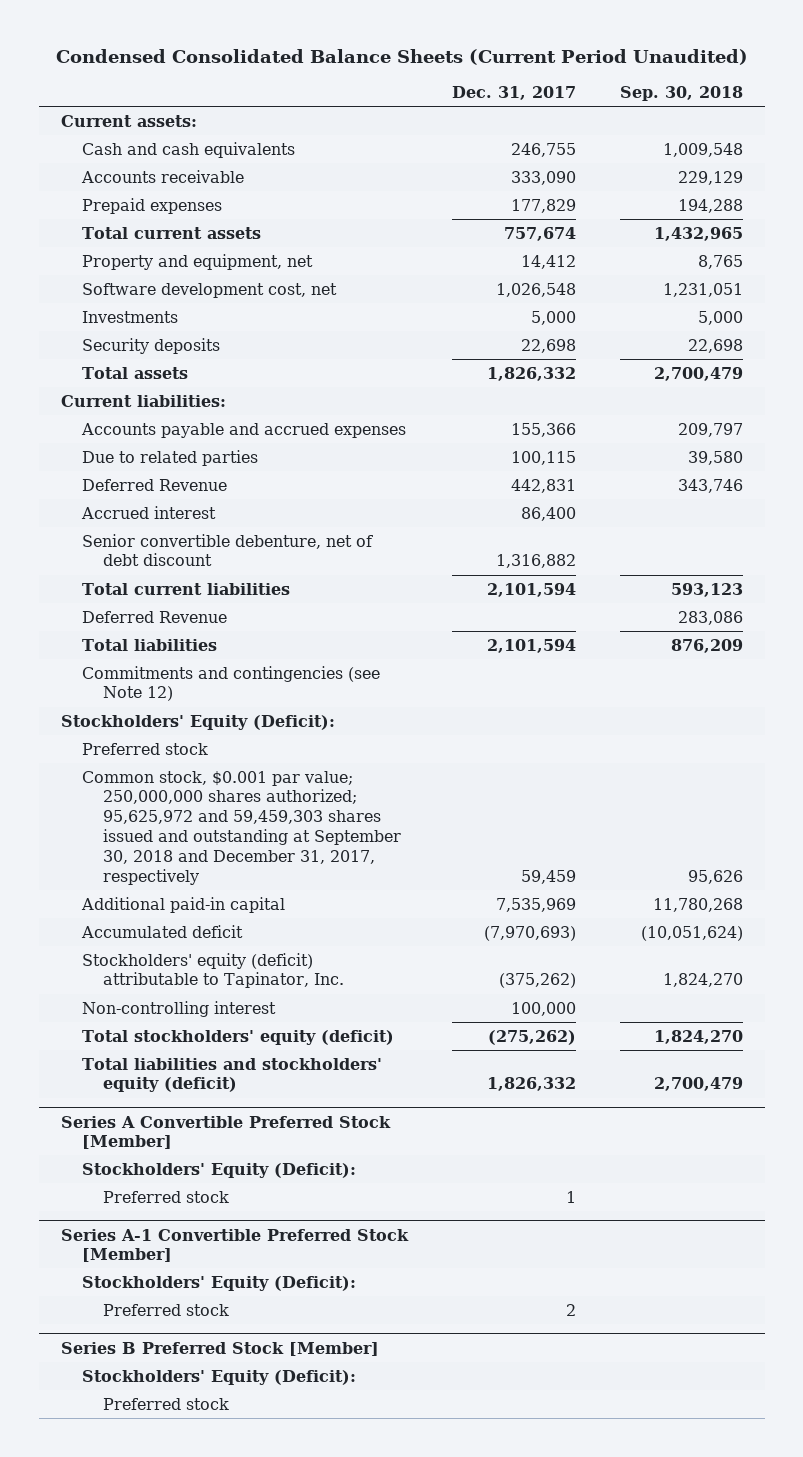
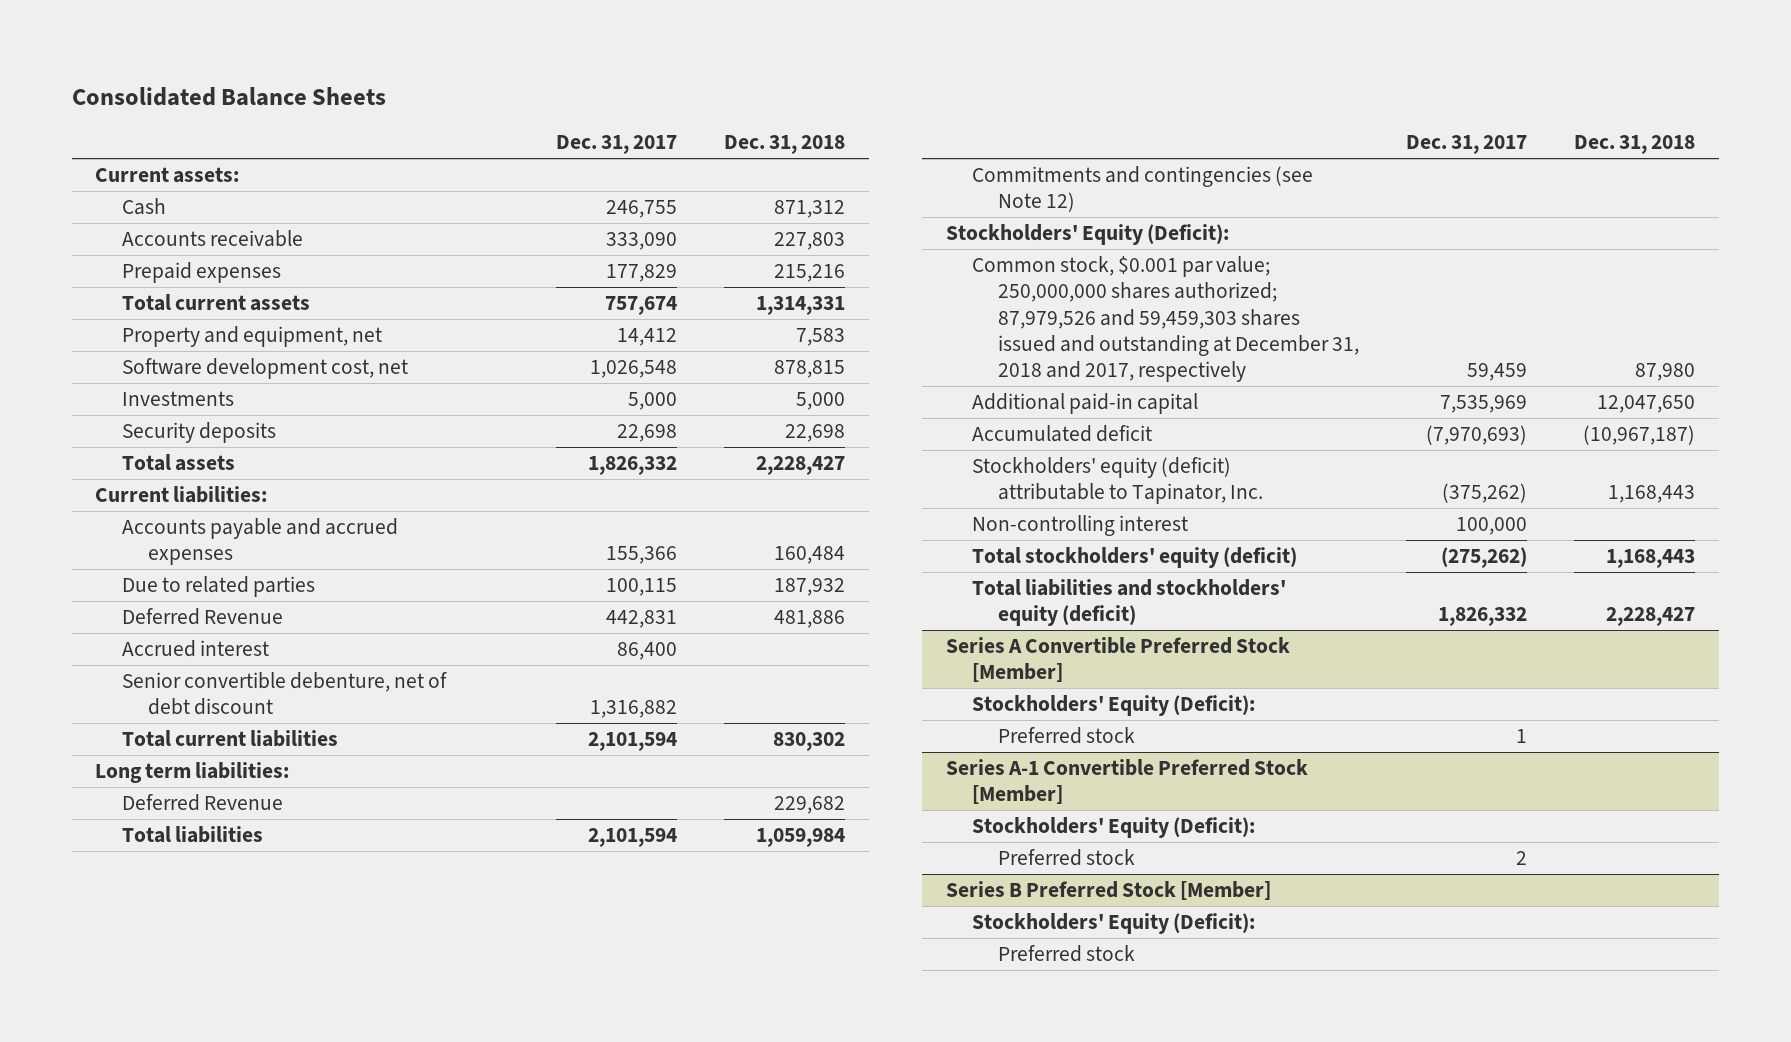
- Condensed Consolidated Balance Sheets (Current Period Unaudited)
+ Consolidated Balance Sheets
- | Dec. 31, 2017 | Sep. 30, 2018
+ | Dec. 31, 2017 | Dec. 31, 2018
- Cash and cash equivalents | 246,755 | 1,009,548
+ Cash | 246,755 | 871,312
+ Long term liabilities:
- Preferred stock
- Common stock, $0.001 par value; 250,000,000 shares authorized; 95,625,972 and 59,459,303 shares issued and outstanding at September 30, 2018 and December 31, 2017, respectively | 59,459 | 95,626
+ Common stock, $0.001 par value; 250,000,000 shares authorized; 87,979,526 and 59,459,303 shares issued and outstanding at December 31, 2018 and 2017, respectively | 59,459 | 87,980

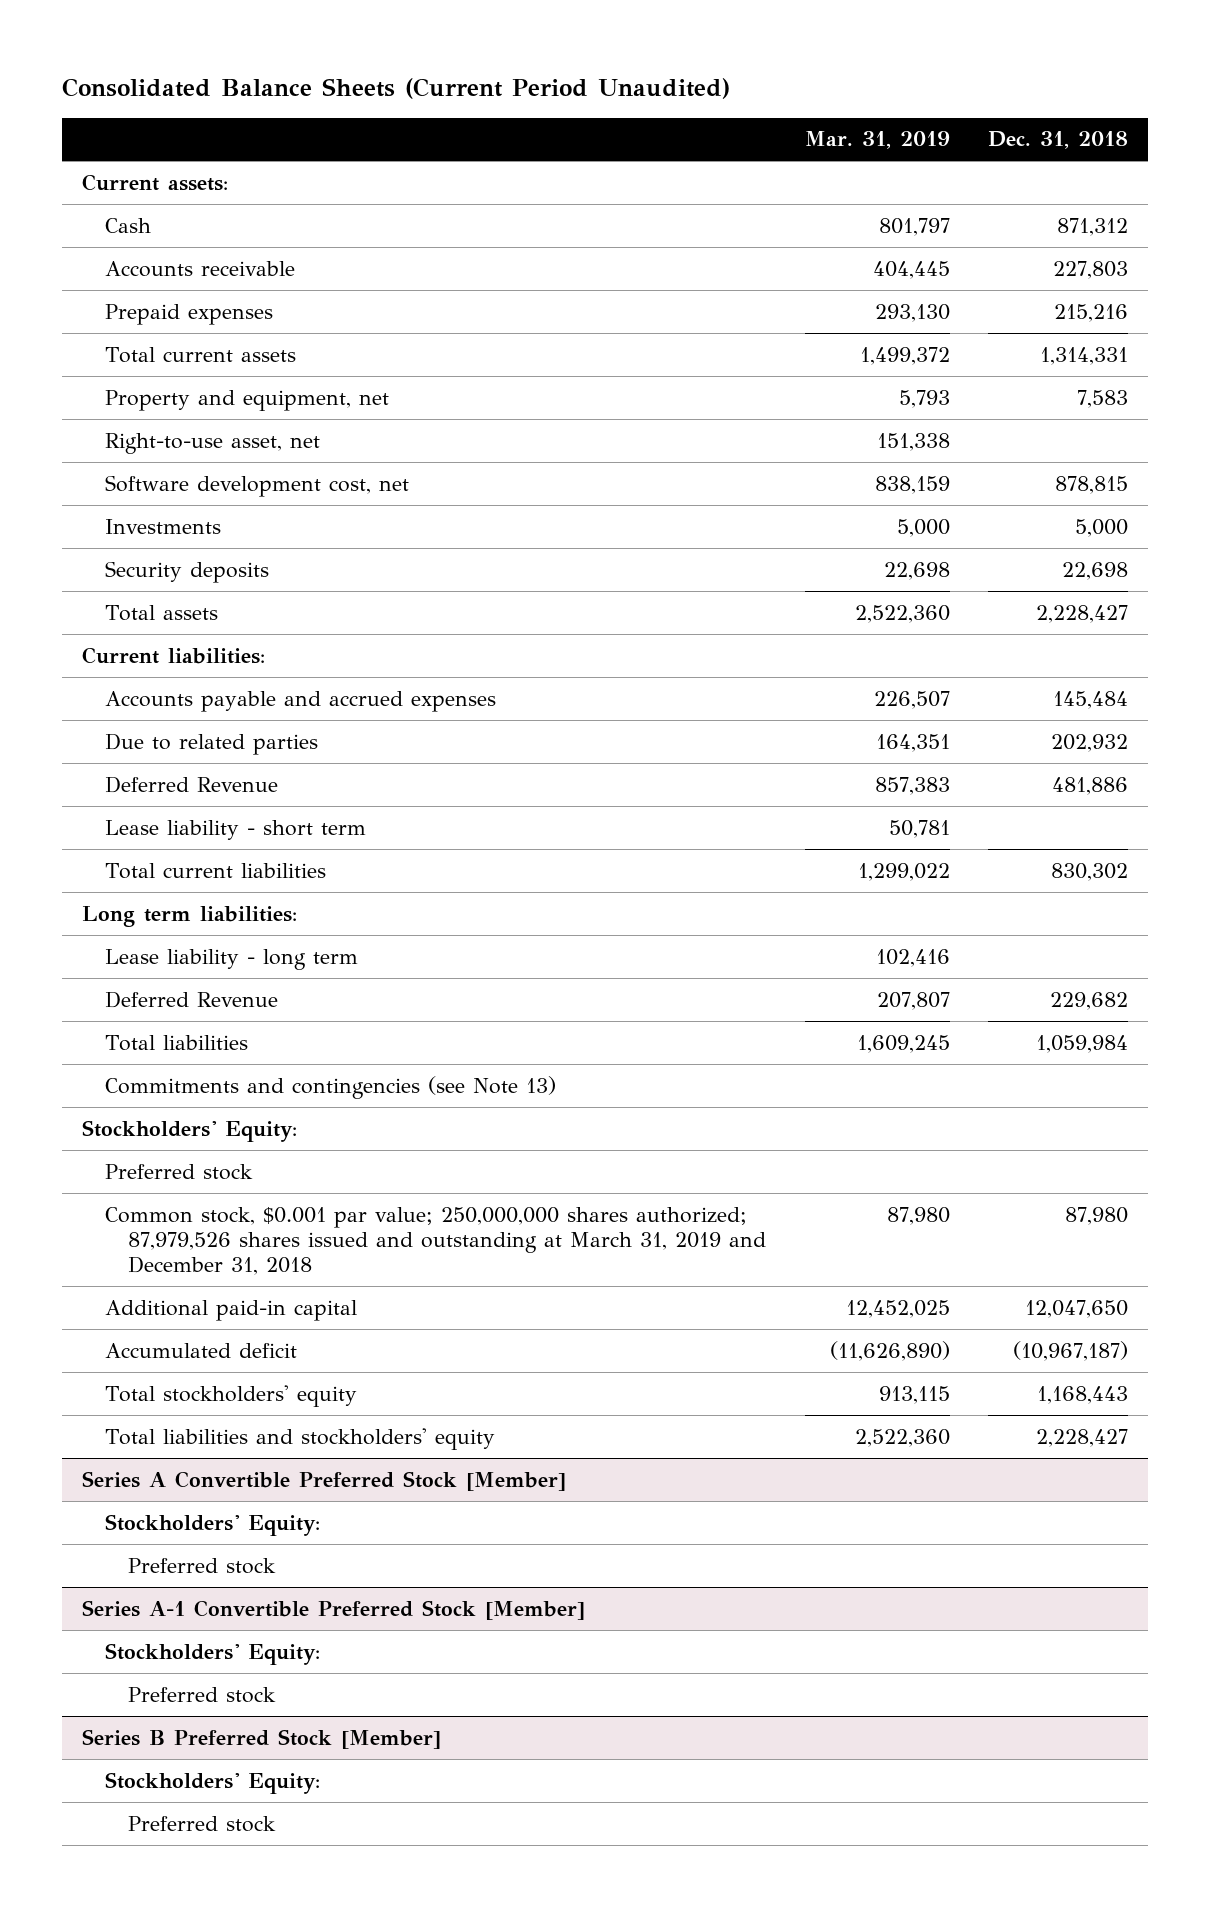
- Consolidated Balance Sheets
+ Consolidated Balance Sheets (Current Period Unaudited)
- | Dec. 31, 2017 | Dec. 31, 2018
+ | Mar. 31, 2019 | Dec. 31, 2018
+ Right-to-use asset, net | 151,338 |
- Accounts payable and accrued expenses | 155,366 | 160,484
- Due to related parties | 100,115 | 187,932
+ Accounts payable and accrued expenses | 226,507 | 145,484
+ Due to related parties | 164,351 | 202,932
- Accrued interest | 86,400 |
- Senior convertible debenture, net of debt discount | 1,316,882 |
+ Lease liability - short term | 50,781 |
+ Lease liability - long term | 102,416 |
- Commitments and contingencies (see Note 12)
- Stockholders' Equity (Deficit):
- Common stock, $0.001 par value; 250,000,000 shares authorized; 87,979,526 and 59,459,303 shares issued and outstanding at December 31, 2018 and 2017, respectively | 59,459 | 87,980
+ Commitments and contingencies (see Note 13)
+ Stockholders' Equity:
+ Preferred stock
+ Common stock, $0.001 par value; 250,000,000 shares authorized; 87,979,526 shares issued and outstanding at March 31, 2019 and December 31, 2018 | 87,980 | 87,980
- Stockholders' equity (deficit) attributable to Tapinator, Inc. | (375,262) | 1,168,443
- Non-controlling interest | 100,000 |
- Total stockholders' equity (deficit) | (275,262) | 1,168,443
- Total liabilities and stockholders' equity (deficit) | 1,826,332 | 2,228,427
+ Total stockholders' equity | 913,115 | 1,168,443
+ Total liabilities and stockholders' equity | 2,522,360 | 2,228,427
@ Series A Convertible Preferred Stock [Member]
- Stockholders' Equity (Deficit):
+ Stockholders' Equity:
@ Series A-1 Convertible Preferred Stock [Member]
- Stockholders' Equity (Deficit):
+ Stockholders' Equity:
@ Series B Preferred Stock [Member]
- Stockholders' Equity (Deficit):
+ Stockholders' Equity:

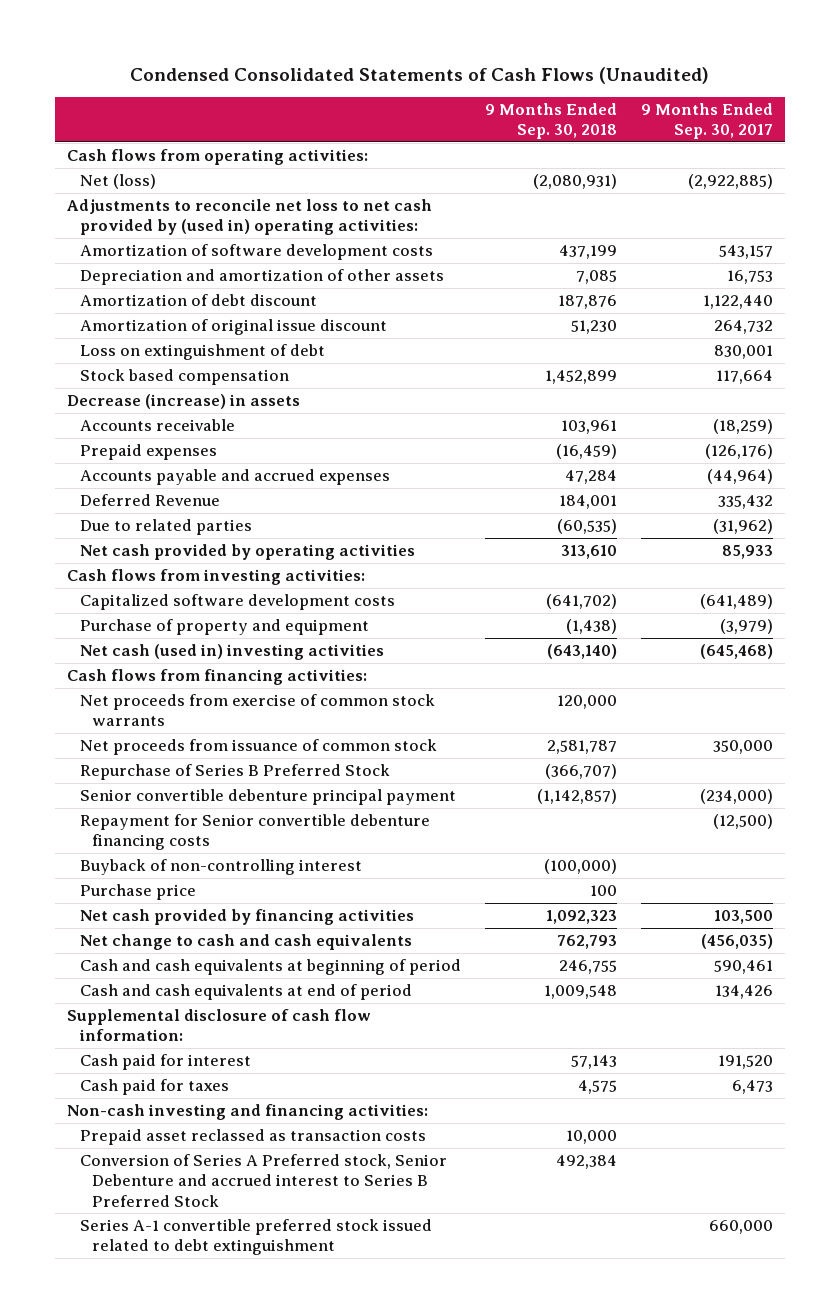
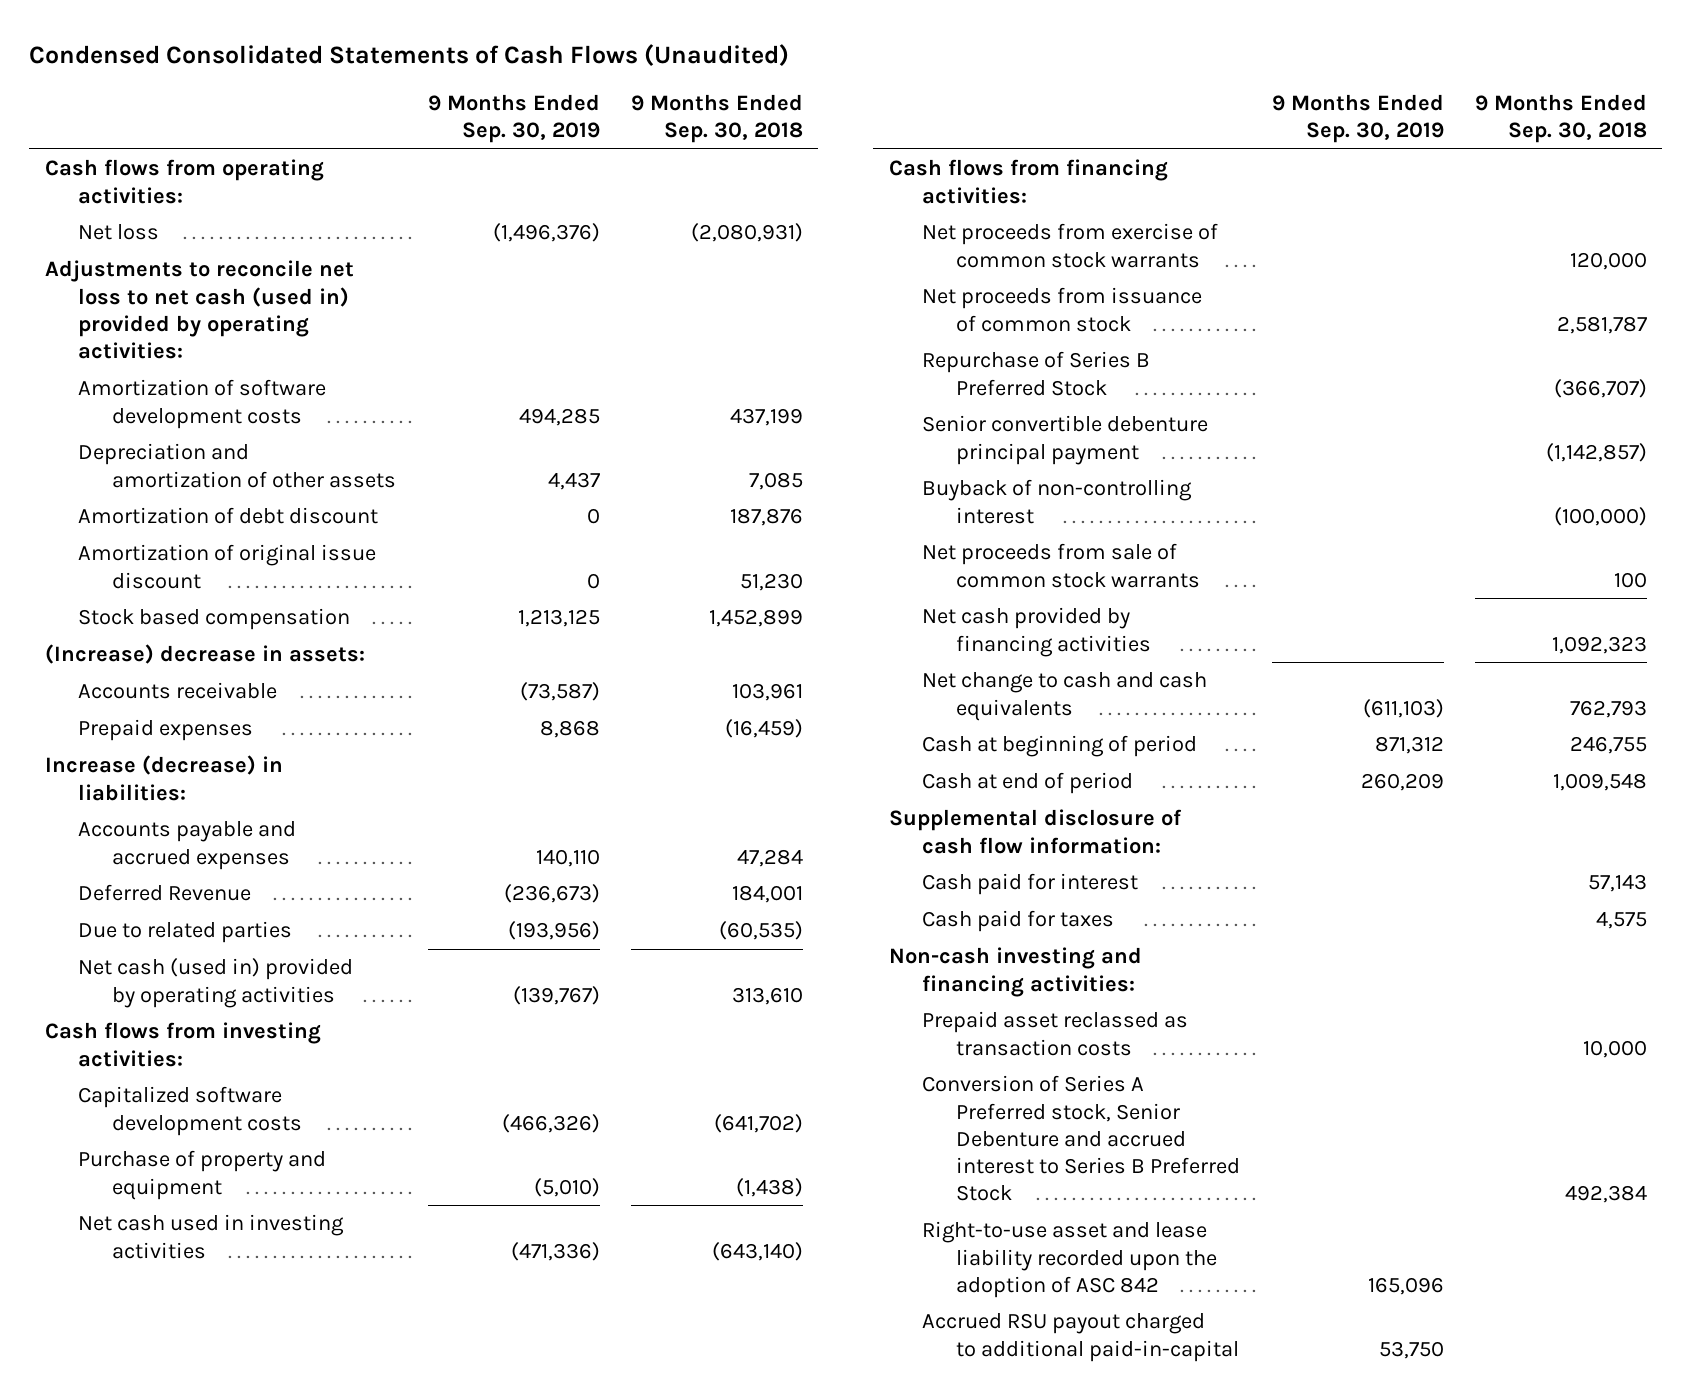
- | 9 Months Ended Sep. 30, 2018 | 9 Months Ended Sep. 30, 2017
+ | 9 Months Ended Sep. 30, 2019 | 9 Months Ended Sep. 30, 2018
- Net (loss) | (2,080,931) | (2,922,885)
- Adjustments to reconcile net loss to net cash provided by (used in) operating activities:
+ Net loss | (1,496,376) | (2,080,931)
+ Adjustments to reconcile net loss to net cash (used in) provided by operating activities:
- Loss on extinguishment of debt | | 830,001
- Decrease (increase) in assets
+ (Increase) decrease in assets:
+ Increase (decrease) in liabilities:
- Net cash provided by operating activities | 313,610 | 85,933
+ Net cash (used in) provided by operating activities | (139,767) | 313,610
- Net cash (used in) investing activities | (643,140) | (645,468)
+ Net cash used in investing activities | (471,336) | (643,140)
- Repayment for Senior convertible debenture financing costs | | (12,500)
- Purchase price | 100 |
+ Net proceeds from sale of common stock warrants | | 100
- Cash and cash equivalents at beginning of period | 246,755 | 590,461
- Cash and cash equivalents at end of period | 1,009,548 | 134,426
+ Cash at beginning of period | 871,312 | 246,755
+ Cash at end of period | 260,209 | 1,009,548
- Series A-1 convertible preferred stock issued related to debt extinguishment | | 660,000
+ Right-to-use asset and lease liability recorded upon the adoption of ASC 842 | 165,096 |
+ Accrued RSU payout charged to additional paid-in-capital | 53,750 |

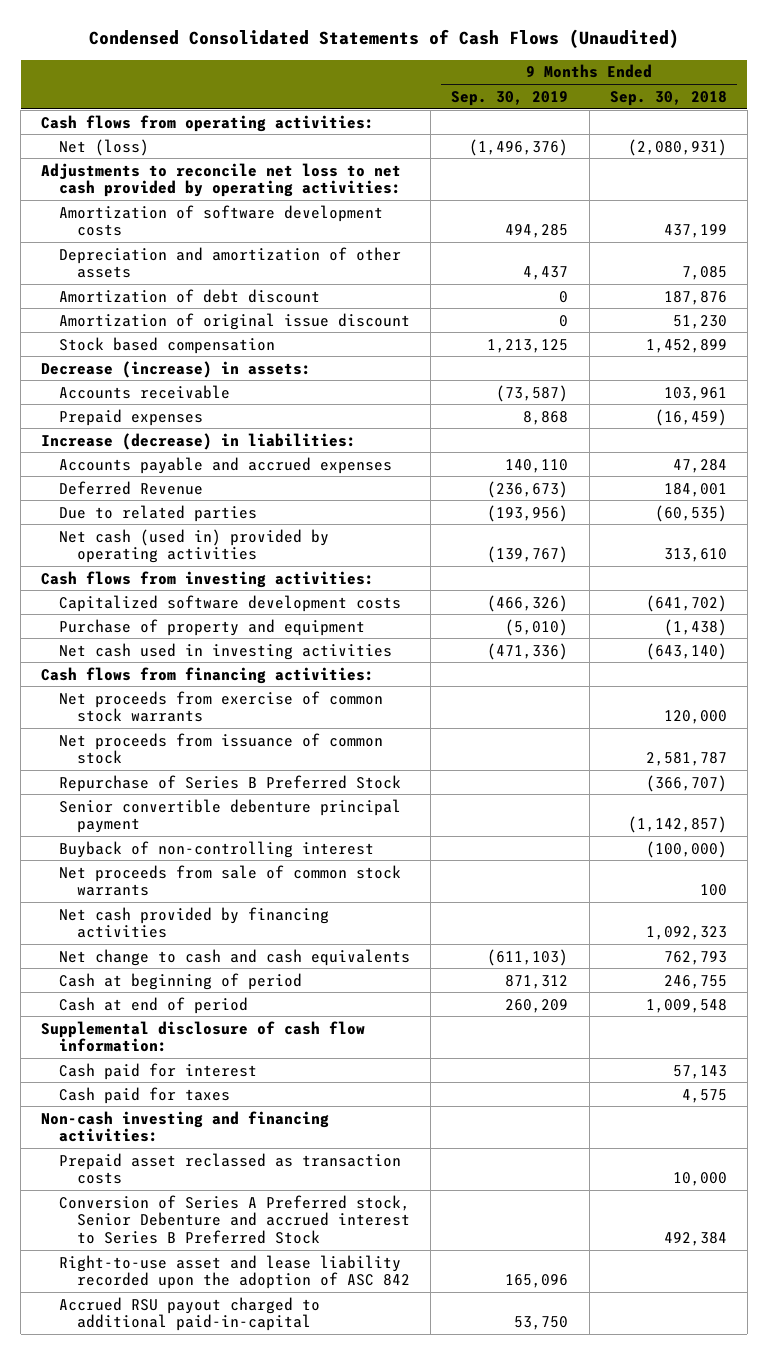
- Net loss | (1,496,376) | (2,080,931)
- Adjustments to reconcile net loss to net cash (used in) provided by operating activities:
+ Net (loss) | (1,496,376) | (2,080,931)
+ Adjustments to reconcile net loss to net cash provided by operating activities:
- (Increase) decrease in assets:
+ Decrease (increase) in assets:

